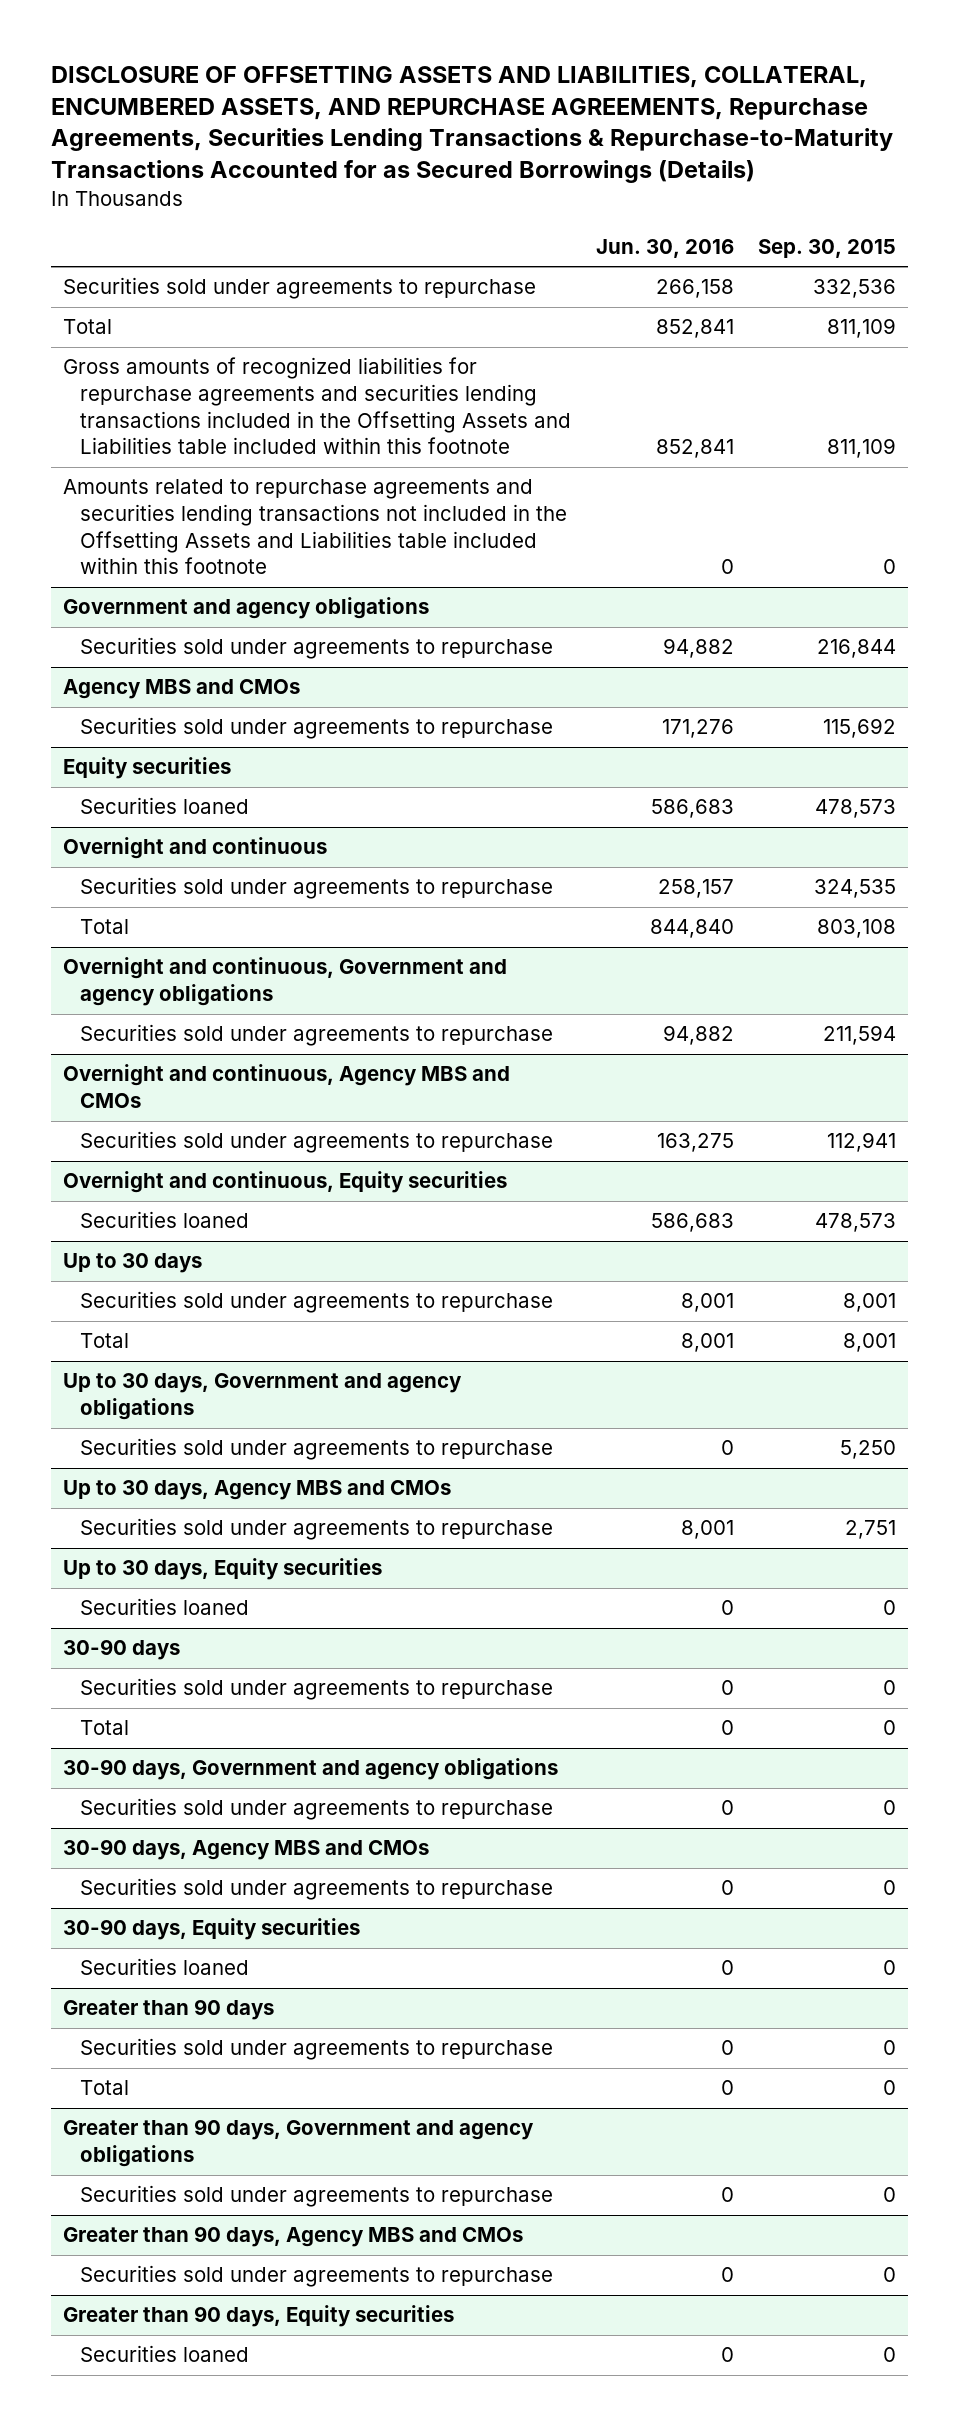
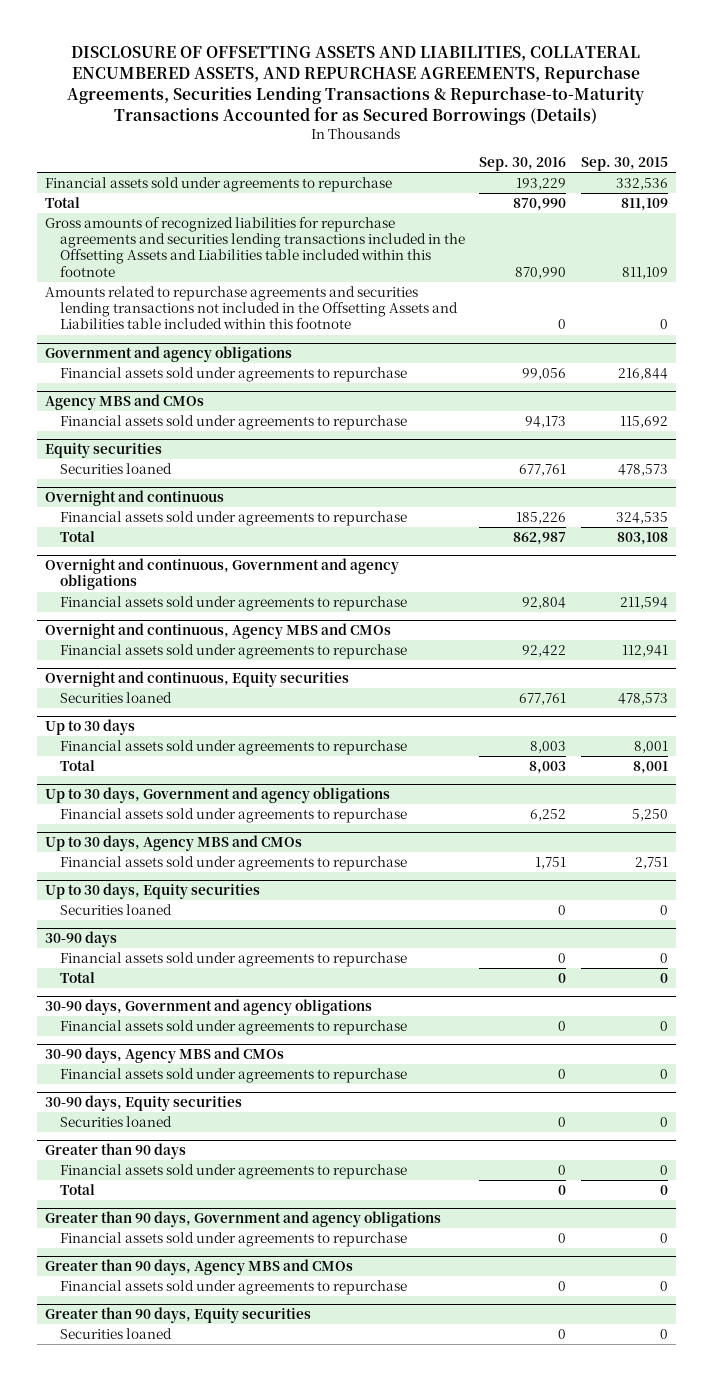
- DISCLOSURE OF OFFSETTING ASSETS AND LIABILITIES, COLLATERAL, ENCUMBERED ASSETS, AND REPURCHASE AGREEMENTS, Repurchase Agreements, Securities Lending Transactions & Repurchase-to-Maturity Transactions Accounted for as Secured Borrowings (Details)
+ DISCLOSURE OF OFFSETTING ASSETS AND LIABILITIES, COLLATERAL ENCUMBERED ASSETS, AND REPURCHASE AGREEMENTS, Repurchase Agreements, Securities Lending Transactions & Repurchase-to-Maturity Transactions Accounted for as Secured Borrowings (Details)
- | Jun. 30, 2016 | Sep. 30, 2015
+ | Sep. 30, 2016 | Sep. 30, 2015
- Securities sold under agreements to repurchase | 266,158 | 332,536
+ Financial assets sold under agreements to repurchase | 193,229 | 332,536
@ Government and agency obligations
- Securities sold under agreements to repurchase | 94,882 | 216,844
+ Financial assets sold under agreements to repurchase | 99,056 | 216,844
@ Agency MBS and CMOs
- Securities sold under agreements to repurchase | 171,276 | 115,692
+ Financial assets sold under agreements to repurchase | 94,173 | 115,692
@ Overnight and continuous
- Securities sold under agreements to repurchase | 258,157 | 324,535
+ Financial assets sold under agreements to repurchase | 185,226 | 324,535
@ Overnight and continuous, Government and agency obligations
- Securities sold under agreements to repurchase | 94,882 | 211,594
+ Financial assets sold under agreements to repurchase | 92,804 | 211,594
@ Overnight and continuous, Agency MBS and CMOs
- Securities sold under agreements to repurchase | 163,275 | 112,941
+ Financial assets sold under agreements to repurchase | 92,422 | 112,941
@ Up to 30 days
- Securities sold under agreements to repurchase | 8,001 | 8,001
+ Financial assets sold under agreements to repurchase | 8,003 | 8,001
@ Up to 30 days, Government and agency obligations
- Securities sold under agreements to repurchase | 0 | 5,250
+ Financial assets sold under agreements to repurchase | 6,252 | 5,250
@ Up to 30 days, Agency MBS and CMOs
- Securities sold under agreements to repurchase | 8,001 | 2,751
+ Financial assets sold under agreements to repurchase | 1,751 | 2,751
@ 30-90 days
- Securities sold under agreements to repurchase | 0 | 0
+ Financial assets sold under agreements to repurchase | 0 | 0
@ 30-90 days, Government and agency obligations
- Securities sold under agreements to repurchase | 0 | 0
+ Financial assets sold under agreements to repurchase | 0 | 0
@ 30-90 days, Agency MBS and CMOs
- Securities sold under agreements to repurchase | 0 | 0
+ Financial assets sold under agreements to repurchase | 0 | 0
@ Greater than 90 days
- Securities sold under agreements to repurchase | 0 | 0
+ Financial assets sold under agreements to repurchase | 0 | 0
@ Greater than 90 days, Government and agency obligations
- Securities sold under agreements to repurchase | 0 | 0
+ Financial assets sold under agreements to repurchase | 0 | 0
@ Greater than 90 days, Agency MBS and CMOs
- Securities sold under agreements to repurchase | 0 | 0
+ Financial assets sold under agreements to repurchase | 0 | 0

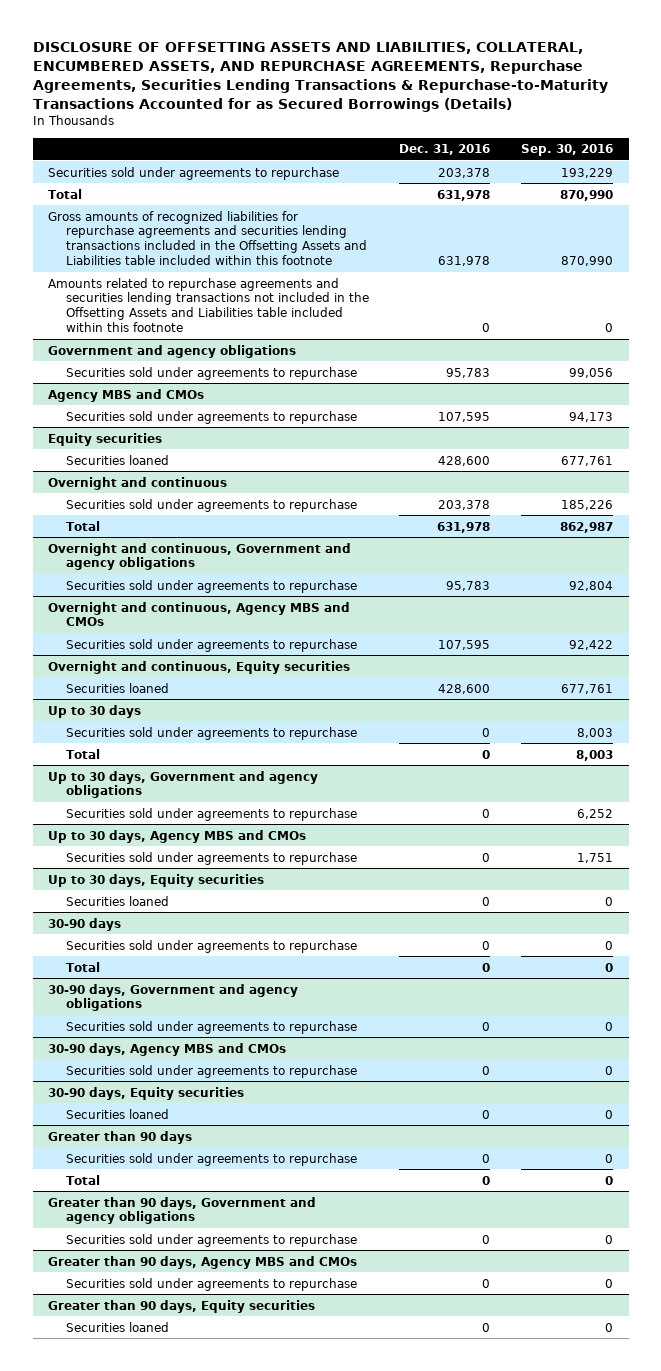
- DISCLOSURE OF OFFSETTING ASSETS AND LIABILITIES, COLLATERAL ENCUMBERED ASSETS, AND REPURCHASE AGREEMENTS, Repurchase Agreements, Securities Lending Transactions & Repurchase-to-Maturity Transactions Accounted for as Secured Borrowings (Details)
+ DISCLOSURE OF OFFSETTING ASSETS AND LIABILITIES, COLLATERAL, ENCUMBERED ASSETS, AND REPURCHASE AGREEMENTS, Repurchase Agreements, Securities Lending Transactions & Repurchase-to-Maturity Transactions Accounted for as Secured Borrowings (Details)
- | Sep. 30, 2016 | Sep. 30, 2015
+ | Dec. 31, 2016 | Sep. 30, 2016
- Financial assets sold under agreements to repurchase | 193,229 | 332,536
+ Securities sold under agreements to repurchase | 203,378 | 193,229
@ Government and agency obligations
- Financial assets sold under agreements to repurchase | 99,056 | 216,844
+ Securities sold under agreements to repurchase | 95,783 | 99,056
@ Agency MBS and CMOs
- Financial assets sold under agreements to repurchase | 94,173 | 115,692
+ Securities sold under agreements to repurchase | 107,595 | 94,173
@ Overnight and continuous
- Financial assets sold under agreements to repurchase | 185,226 | 324,535
+ Securities sold under agreements to repurchase | 203,378 | 185,226
@ Overnight and continuous, Government and agency obligations
- Financial assets sold under agreements to repurchase | 92,804 | 211,594
+ Securities sold under agreements to repurchase | 95,783 | 92,804
@ Overnight and continuous, Agency MBS and CMOs
- Financial assets sold under agreements to repurchase | 92,422 | 112,941
+ Securities sold under agreements to repurchase | 107,595 | 92,422
@ Up to 30 days
- Financial assets sold under agreements to repurchase | 8,003 | 8,001
+ Securities sold under agreements to repurchase | 0 | 8,003
@ Up to 30 days, Government and agency obligations
- Financial assets sold under agreements to repurchase | 6,252 | 5,250
+ Securities sold under agreements to repurchase | 0 | 6,252
@ Up to 30 days, Agency MBS and CMOs
- Financial assets sold under agreements to repurchase | 1,751 | 2,751
+ Securities sold under agreements to repurchase | 0 | 1,751
@ 30-90 days
- Financial assets sold under agreements to repurchase | 0 | 0
+ Securities sold under agreements to repurchase | 0 | 0
@ 30-90 days, Government and agency obligations
- Financial assets sold under agreements to repurchase | 0 | 0
+ Securities sold under agreements to repurchase | 0 | 0
@ 30-90 days, Agency MBS and CMOs
- Financial assets sold under agreements to repurchase | 0 | 0
+ Securities sold under agreements to repurchase | 0 | 0
@ Greater than 90 days
- Financial assets sold under agreements to repurchase | 0 | 0
+ Securities sold under agreements to repurchase | 0 | 0
@ Greater than 90 days, Government and agency obligations
- Financial assets sold under agreements to repurchase | 0 | 0
+ Securities sold under agreements to repurchase | 0 | 0
@ Greater than 90 days, Agency MBS and CMOs
- Financial assets sold under agreements to repurchase | 0 | 0
+ Securities sold under agreements to repurchase | 0 | 0

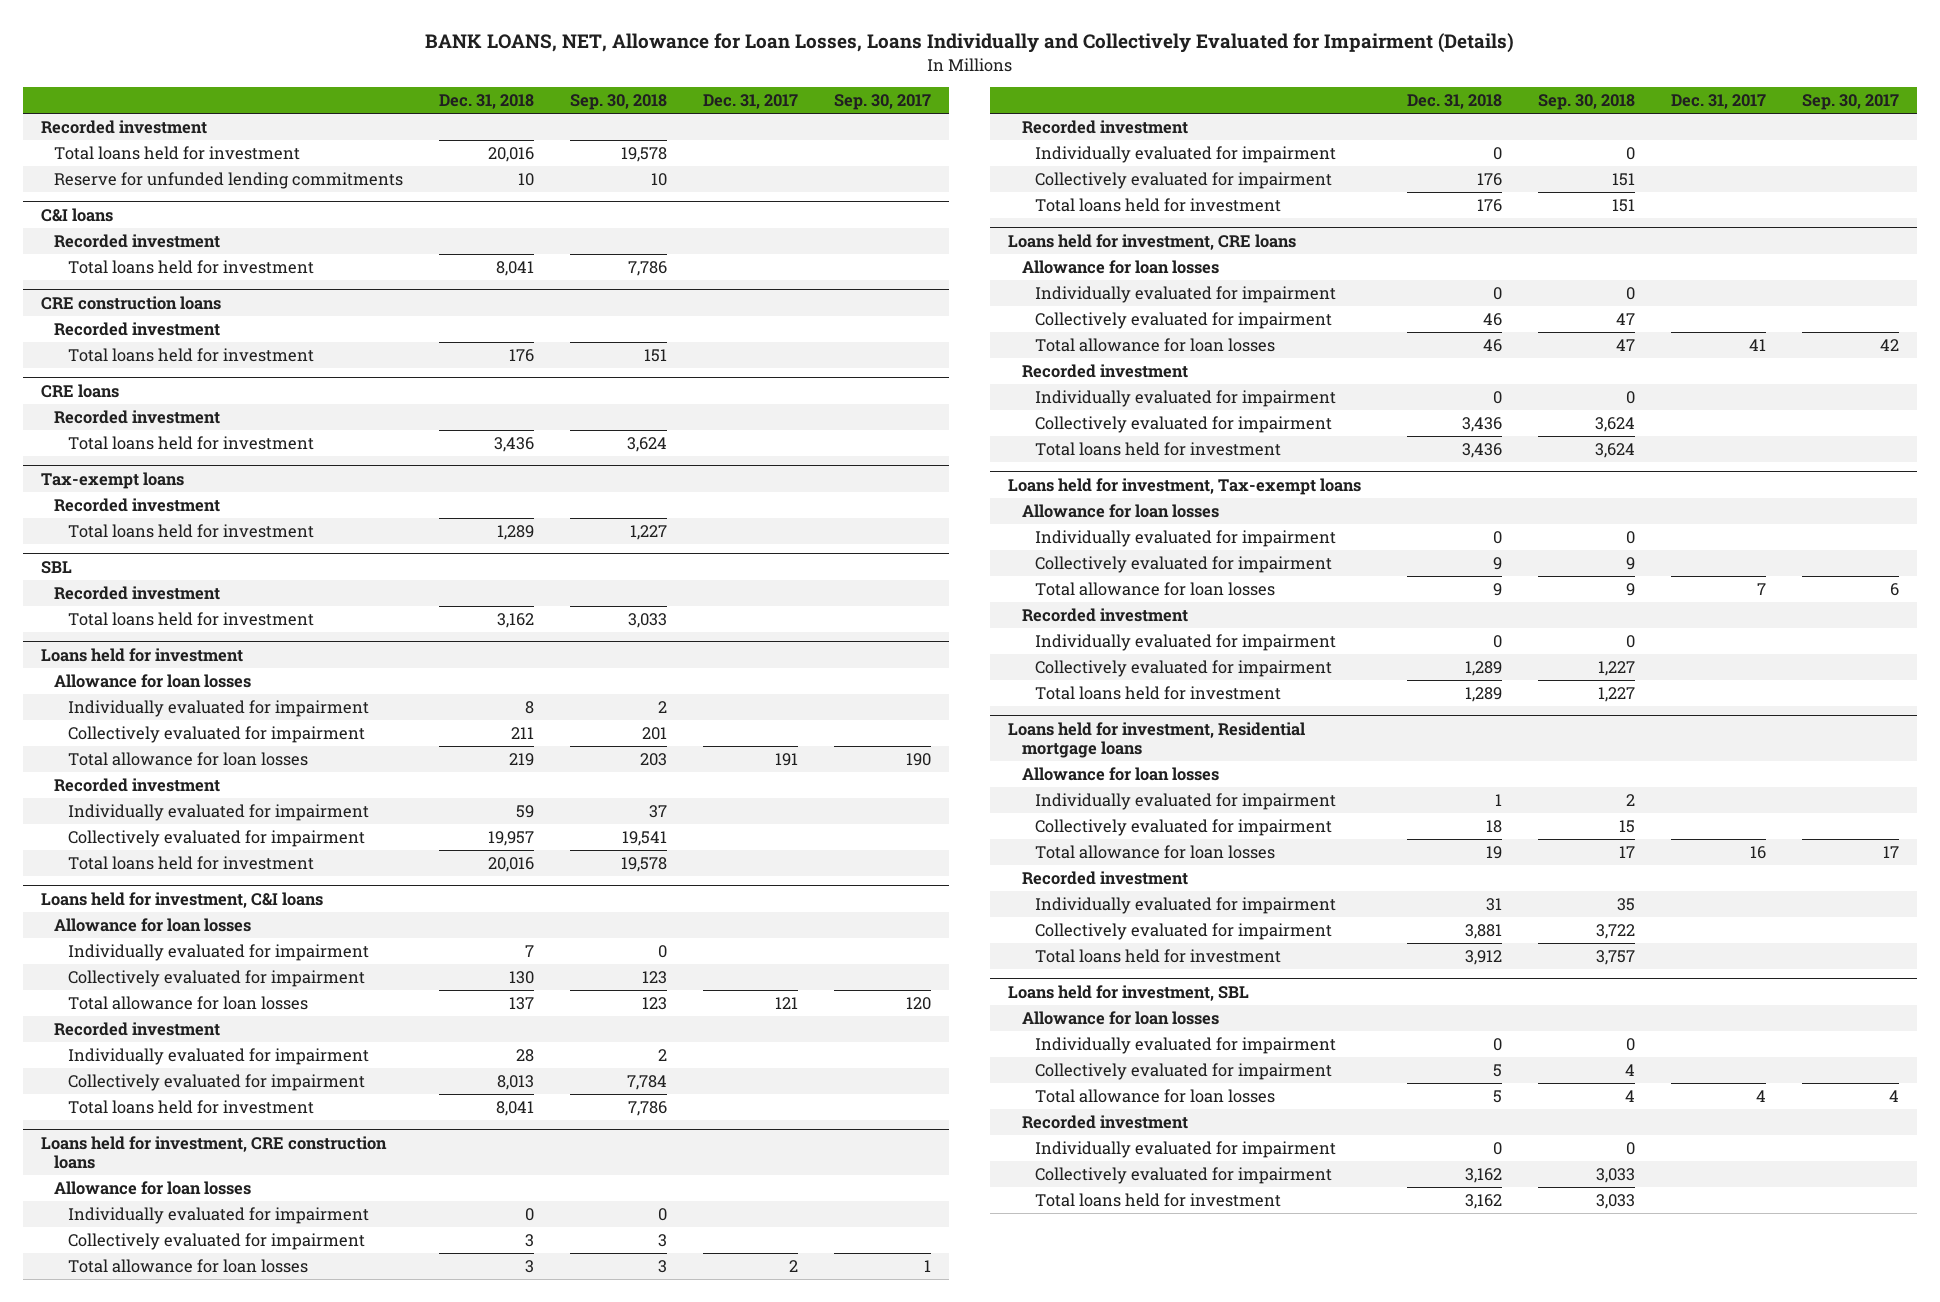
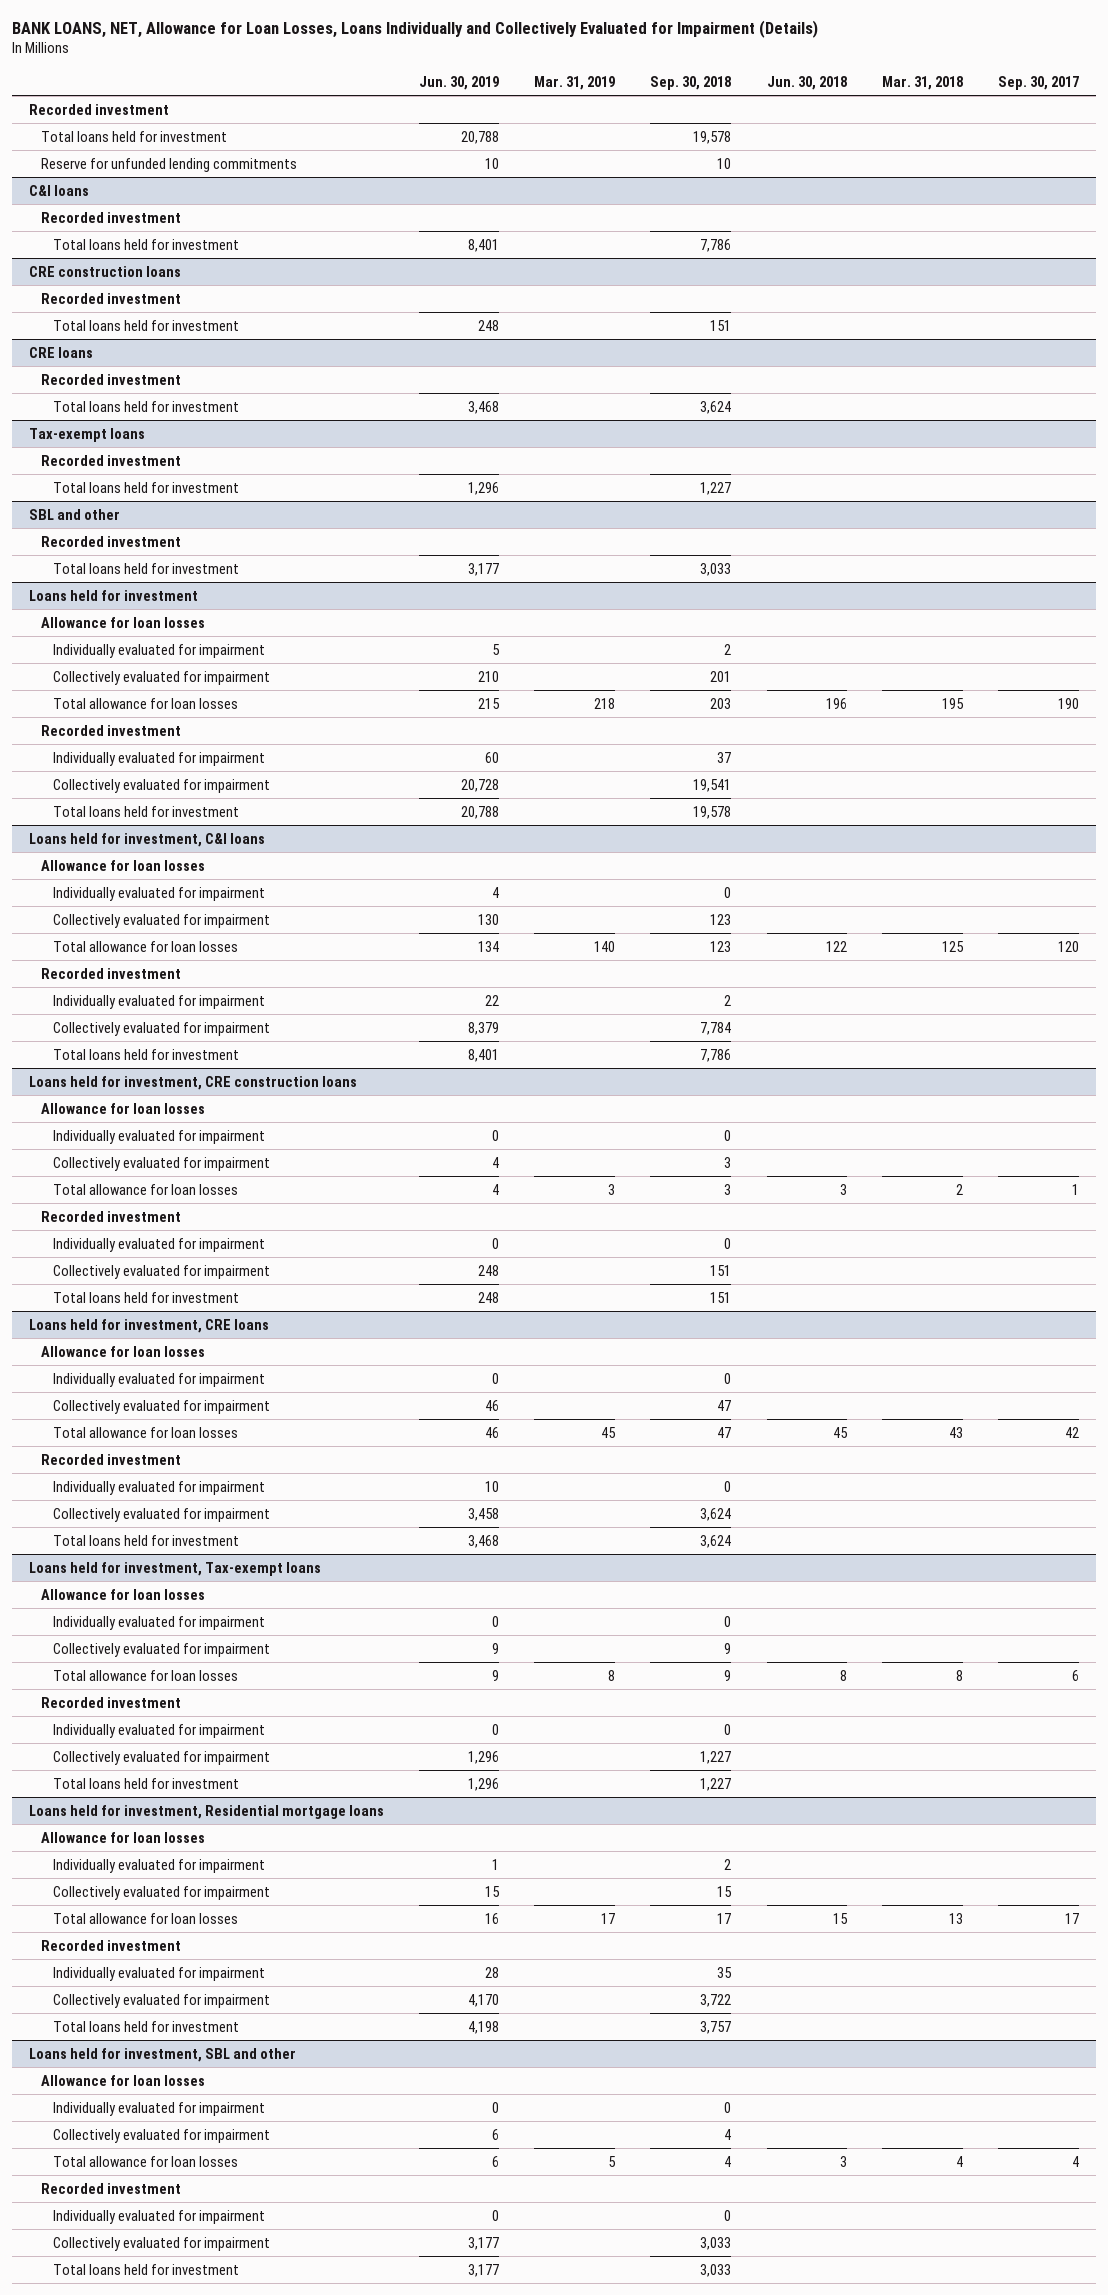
- | Dec. 31, 2018 | Sep. 30, 2018 | Dec. 31, 2017 | Sep. 30, 2017
+ | Jun. 30, 2019 | Mar. 31, 2019 | Sep. 30, 2018 | Jun. 30, 2018 | Mar. 31, 2018 | Sep. 30, 2017
- SBL
+ SBL and other
- Loans held for investment, SBL
+ Loans held for investment, SBL and other

